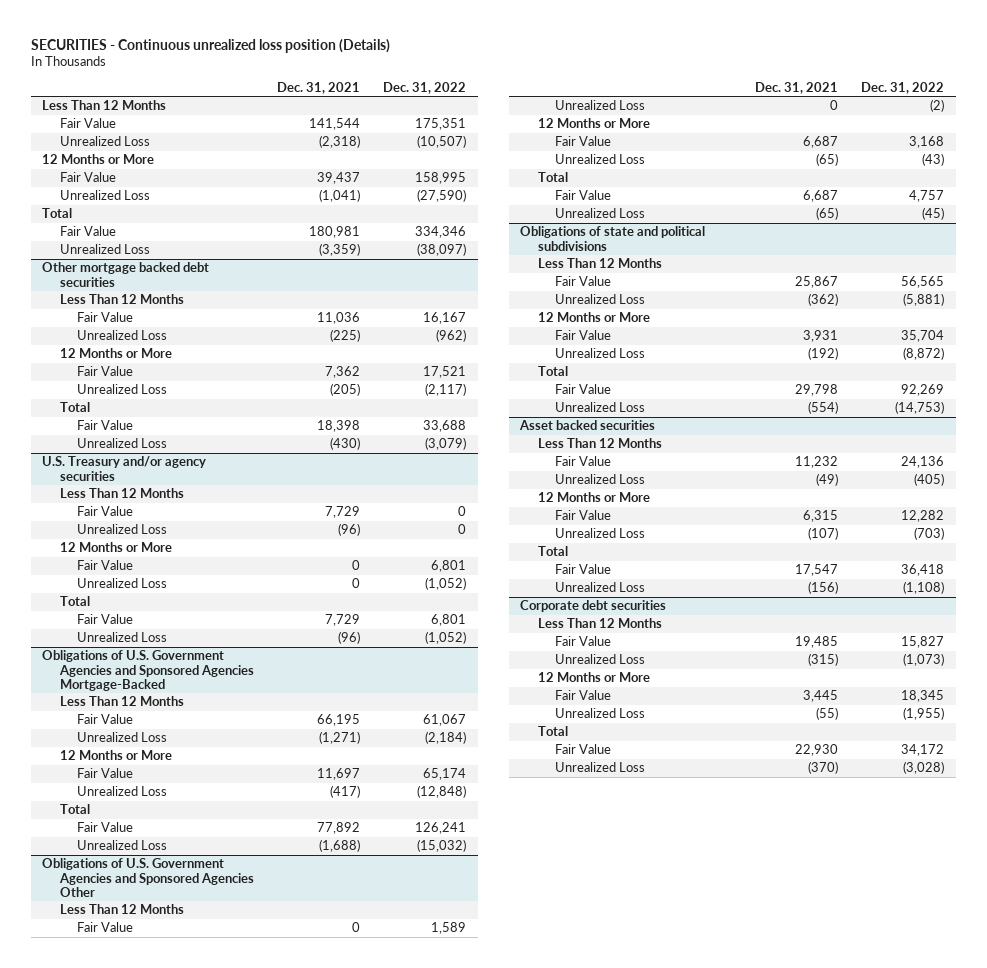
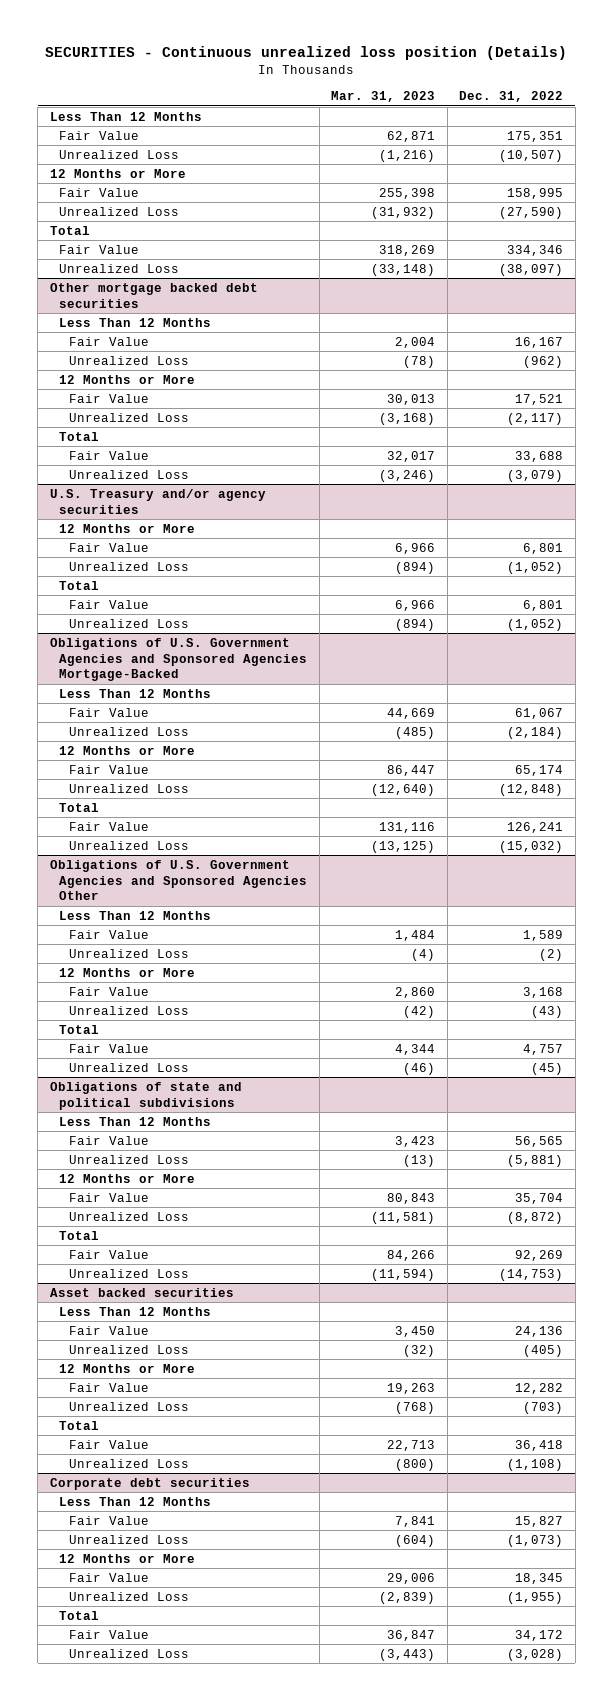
- | Dec. 31, 2021 | Dec. 31, 2022
+ | Mar. 31, 2023 | Dec. 31, 2022
@ U.S. Treasury and/or agency securities
- Less Than 12 Months
- Fair Value | 7,729 | 0
- Unrealized Loss | (96) | 0

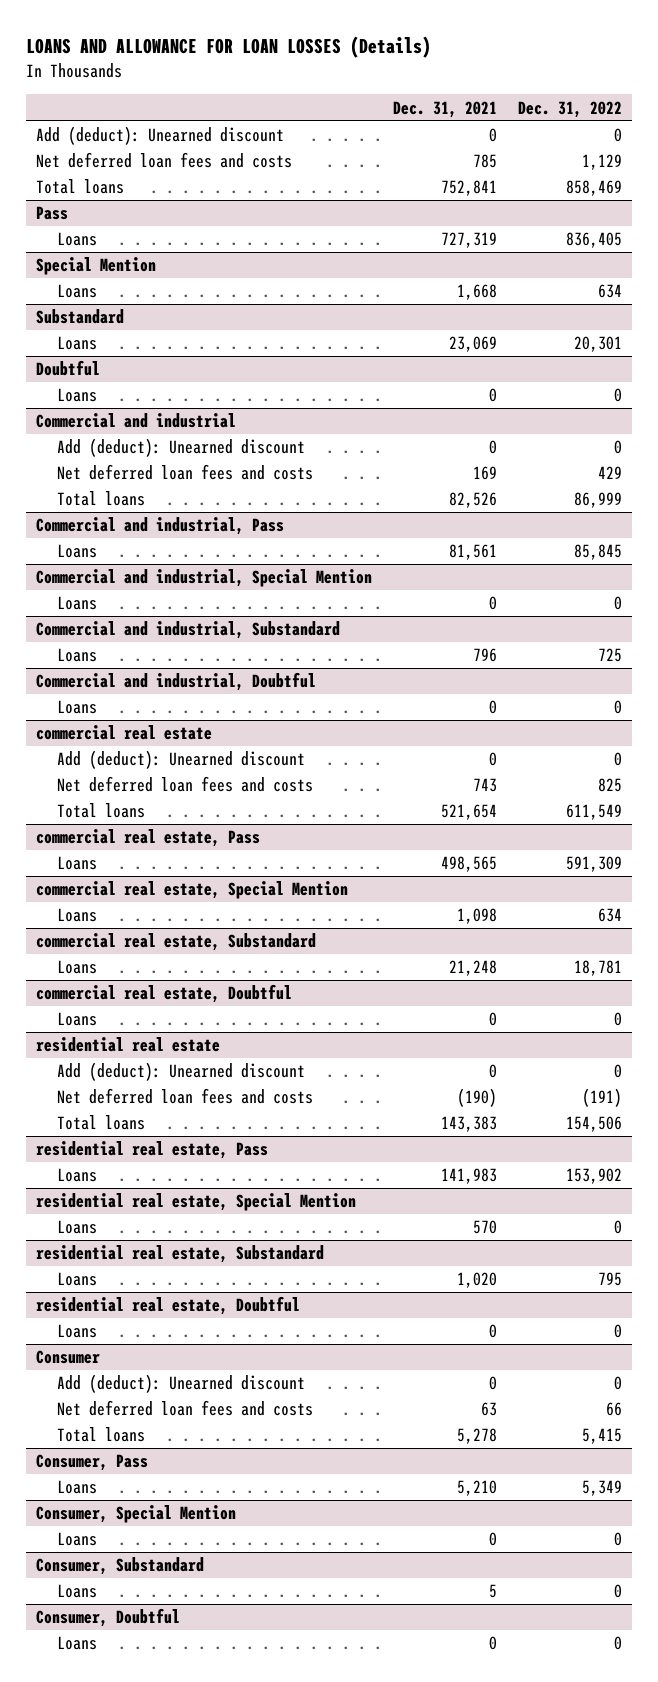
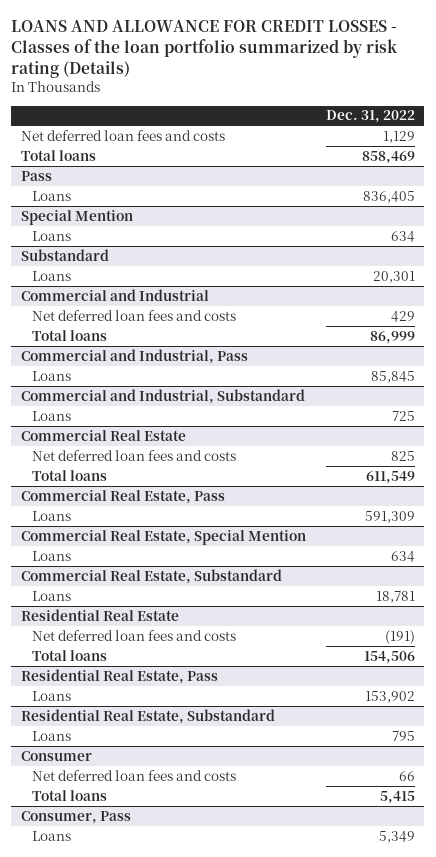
- LOANS AND ALLOWANCE FOR LOAN LOSSES (Details)
+ LOANS AND ALLOWANCE FOR CREDIT LOSSES - Classes of the loan portfolio summarized by risk rating (Details)
- | Dec. 31, 2021 | Dec. 31, 2022
+ | Dec. 31, 2022
- Add (deduct): Unearned discount | 0 | 0
- Doubtful
- Loans | 0 | 0
- Commercial and industrial
- Add (deduct): Unearned discount | 0 | 0
+ Commercial and Industrial
- Commercial and industrial, Pass
+ Commercial and Industrial, Pass
- Commercial and industrial, Special Mention
- Loans | 0 | 0
- Commercial and industrial, Substandard
+ Commercial and Industrial, Substandard
- Commercial and industrial, Doubtful
- Loans | 0 | 0
- commercial real estate
- Add (deduct): Unearned discount | 0 | 0
+ Commercial Real Estate
- commercial real estate, Pass
+ Commercial Real Estate, Pass
- commercial real estate, Special Mention
+ Commercial Real Estate, Special Mention
- commercial real estate, Substandard
+ Commercial Real Estate, Substandard
- commercial real estate, Doubtful
- Loans | 0 | 0
- residential real estate
- Add (deduct): Unearned discount | 0 | 0
+ Residential Real Estate
- residential real estate, Pass
+ Residential Real Estate, Pass
- residential real estate, Special Mention
- Loans | 570 | 0
- residential real estate, Substandard
+ Residential Real Estate, Substandard
- residential real estate, Doubtful
- Loans | 0 | 0
@ Consumer
- Add (deduct): Unearned discount | 0 | 0
- Consumer, Special Mention
- Loans | 0 | 0
- Consumer, Substandard
- Loans | 5 | 0
- Consumer, Doubtful
- Loans | 0 | 0

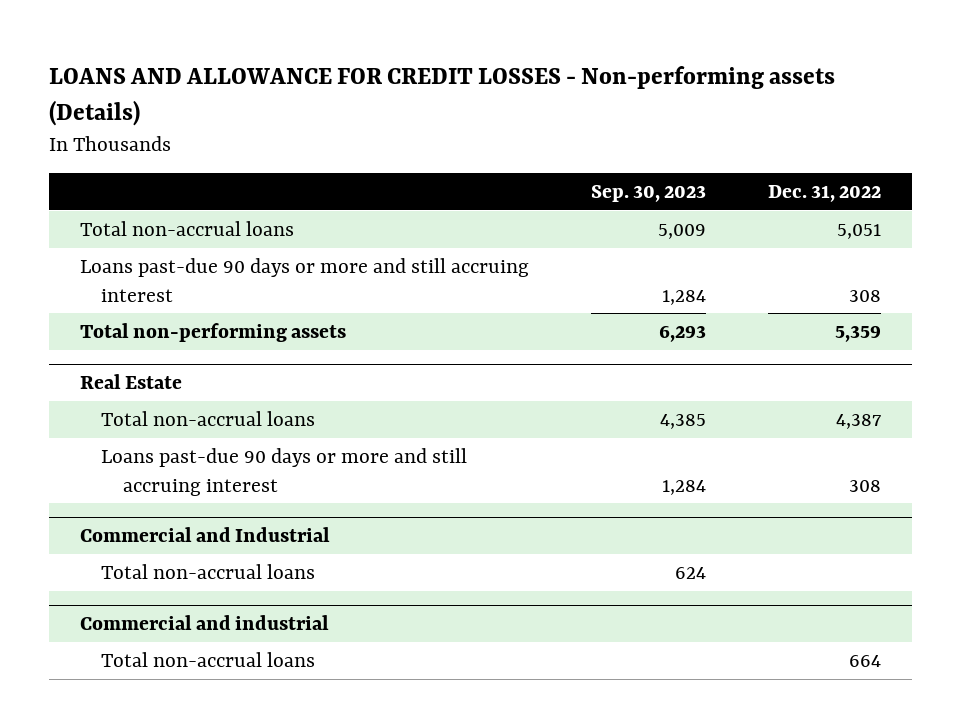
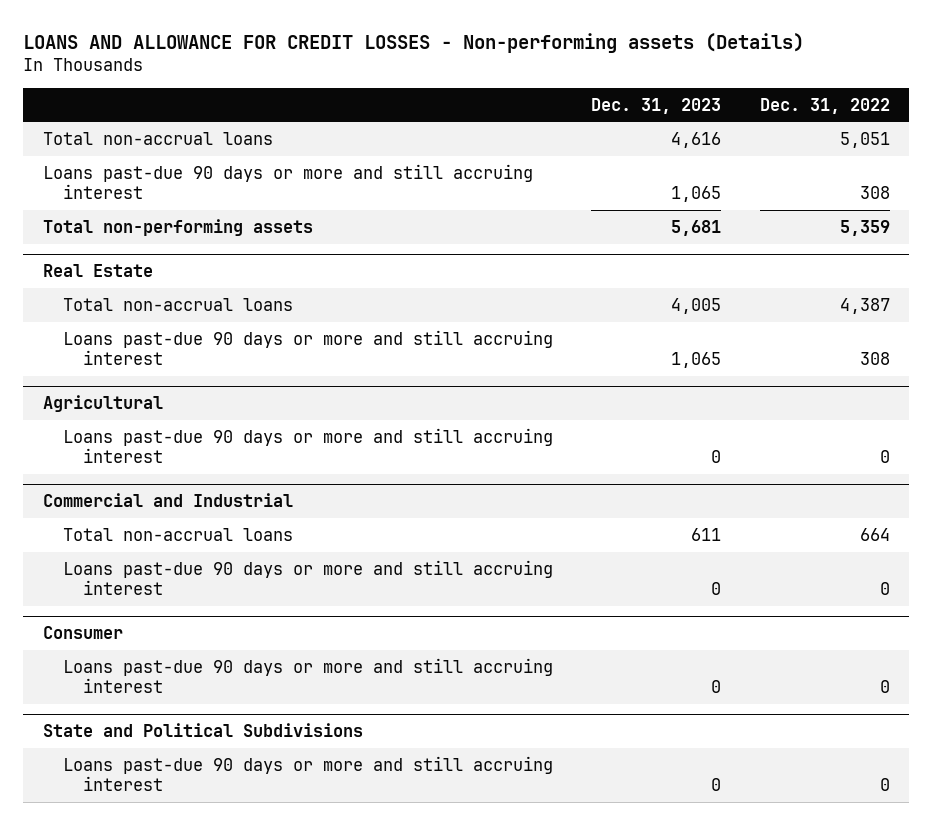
- | Sep. 30, 2023 | Dec. 31, 2022
+ | Dec. 31, 2023 | Dec. 31, 2022
+ Agricultural
+ Loans past-due 90 days or more and still accruing interest | 0 | 0
@ Commercial and Industrial
- Total non-accrual loans | 624 |
- Commercial and industrial
@ Commercial and Industrial
+ Loans past-due 90 days or more and still accruing interest | 0 | 0
+ Consumer
+ Loans past-due 90 days or more and still accruing interest | 0 | 0
+ State and Political Subdivisions
+ Loans past-due 90 days or more and still accruing interest | 0 | 0

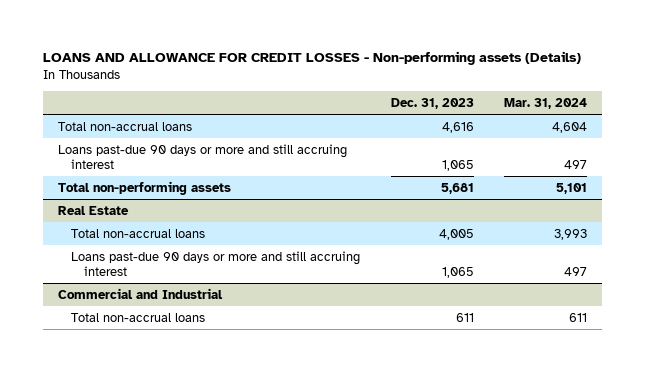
- | Dec. 31, 2023 | Dec. 31, 2022
+ | Dec. 31, 2023 | Mar. 31, 2024
- Agricultural
- Loans past-due 90 days or more and still accruing interest | 0 | 0
@ Commercial and Industrial
- Loans past-due 90 days or more and still accruing interest | 0 | 0
- Consumer
- Loans past-due 90 days or more and still accruing interest | 0 | 0
- State and Political Subdivisions
- Loans past-due 90 days or more and still accruing interest | 0 | 0

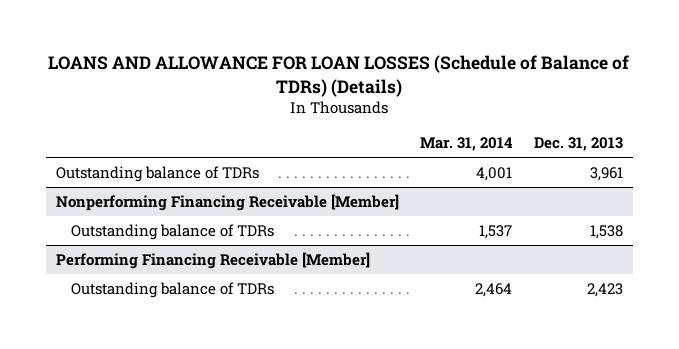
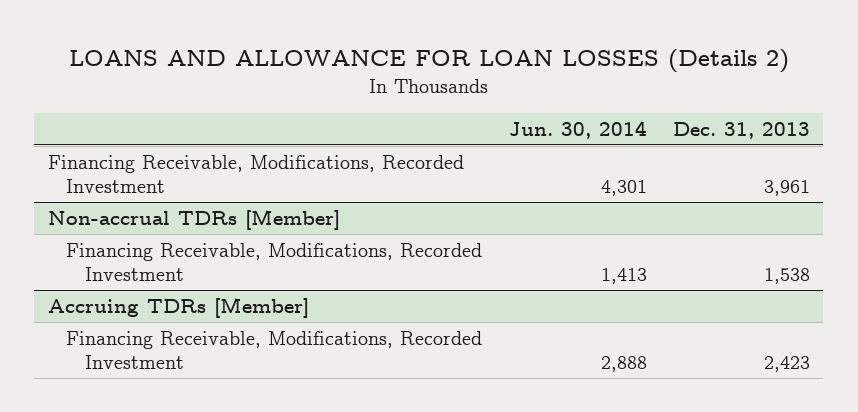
- LOANS AND ALLOWANCE FOR LOAN LOSSES (Schedule of Balance of TDRs) (Details)
+ LOANS AND ALLOWANCE FOR LOAN LOSSES (Details 2)
- | Mar. 31, 2014 | Dec. 31, 2013
+ | Jun. 30, 2014 | Dec. 31, 2013
- Outstanding balance of TDRs | 4,001 | 3,961
- Nonperforming Financing Receivable [Member]
- Outstanding balance of TDRs | 1,537 | 1,538
- Performing Financing Receivable [Member]
- Outstanding balance of TDRs | 2,464 | 2,423
+ Financing Receivable, Modifications, Recorded Investment | 4,301 | 3,961
+ Non-accrual TDRs [Member]
+ Financing Receivable, Modifications, Recorded Investment | 1,413 | 1,538
+ Accruing TDRs [Member]
+ Financing Receivable, Modifications, Recorded Investment | 2,888 | 2,423

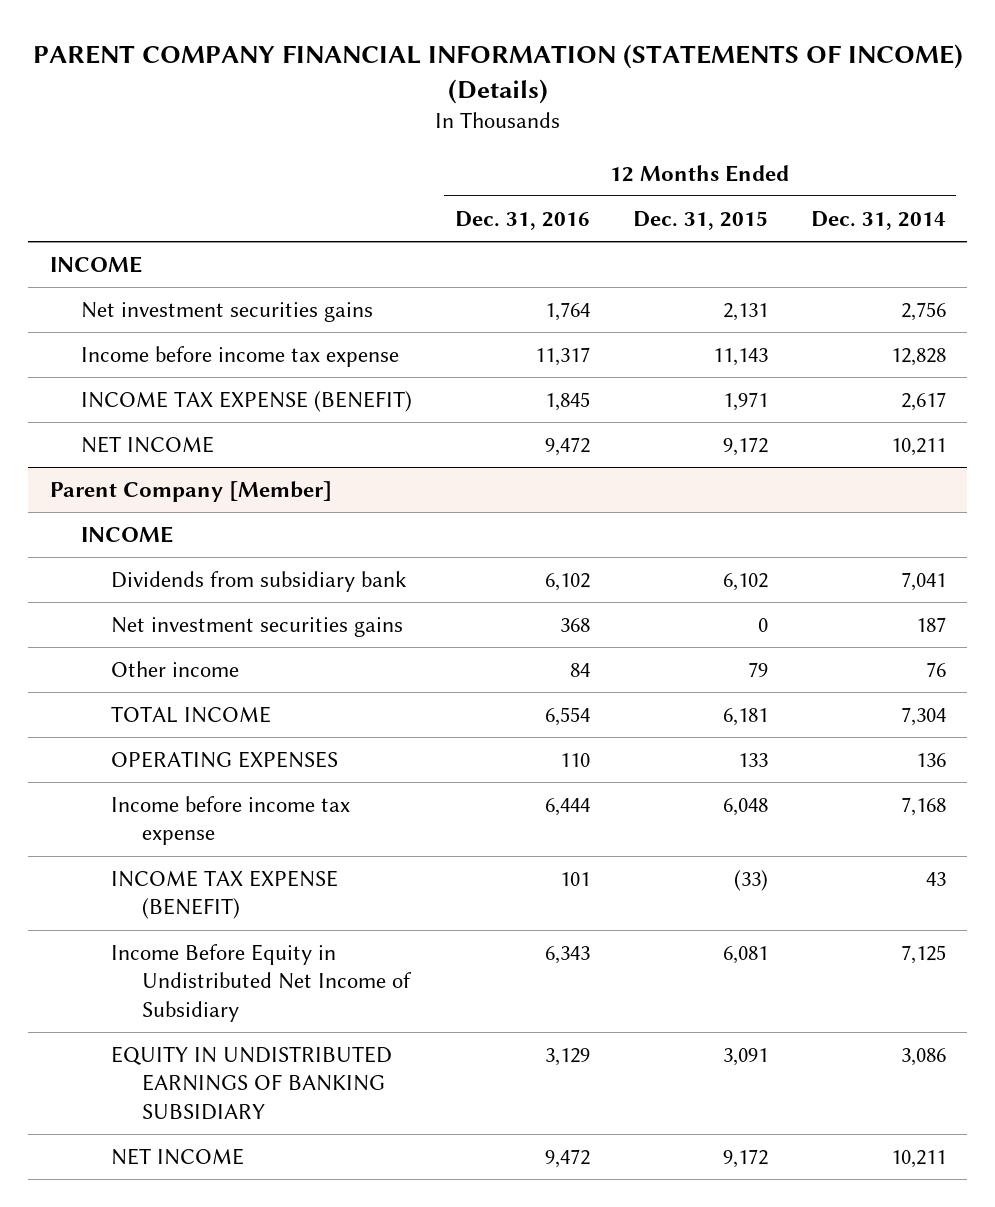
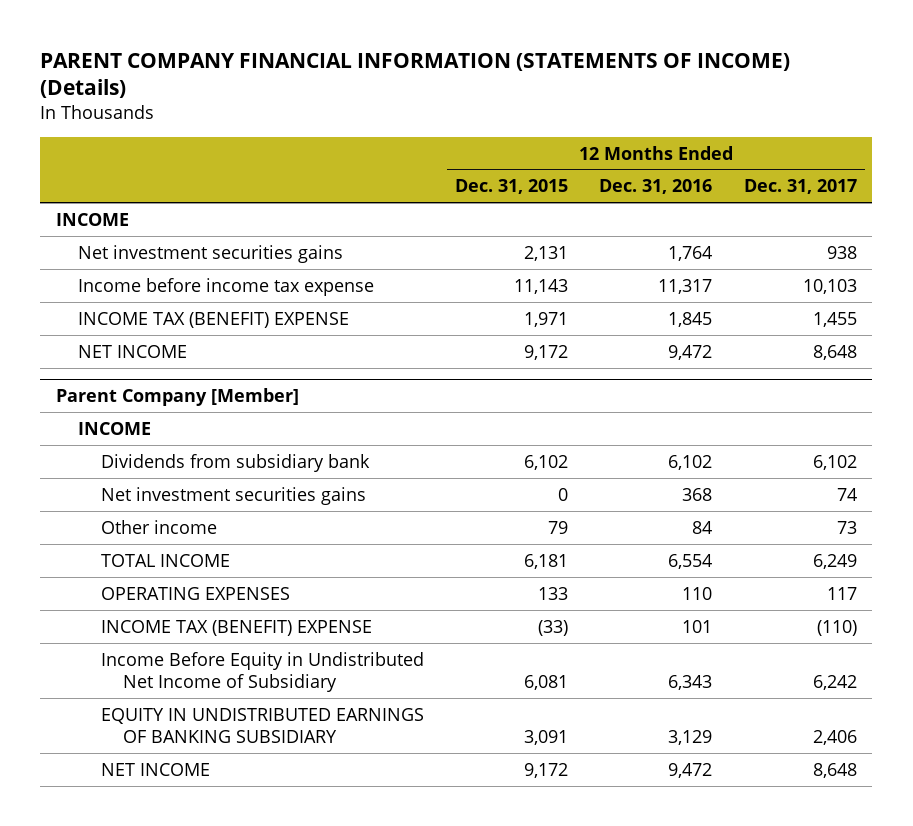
- | 12 Months Ended Dec. 31, 2016 | 12 Months Ended Dec. 31, 2015 | 12 Months Ended Dec. 31, 2014
+ | 12 Months Ended Dec. 31, 2015 | 12 Months Ended Dec. 31, 2016 | 12 Months Ended Dec. 31, 2017
- INCOME TAX EXPENSE (BENEFIT) | 1,845 | 1,971 | 2,617
+ INCOME TAX (BENEFIT) EXPENSE | 1,971 | 1,845 | 1,455
@ Parent Company [Member]
- Income before income tax expense | 6,444 | 6,048 | 7,168
- INCOME TAX EXPENSE (BENEFIT) | 101 | (33) | 43
+ INCOME TAX (BENEFIT) EXPENSE | (33) | 101 | (110)

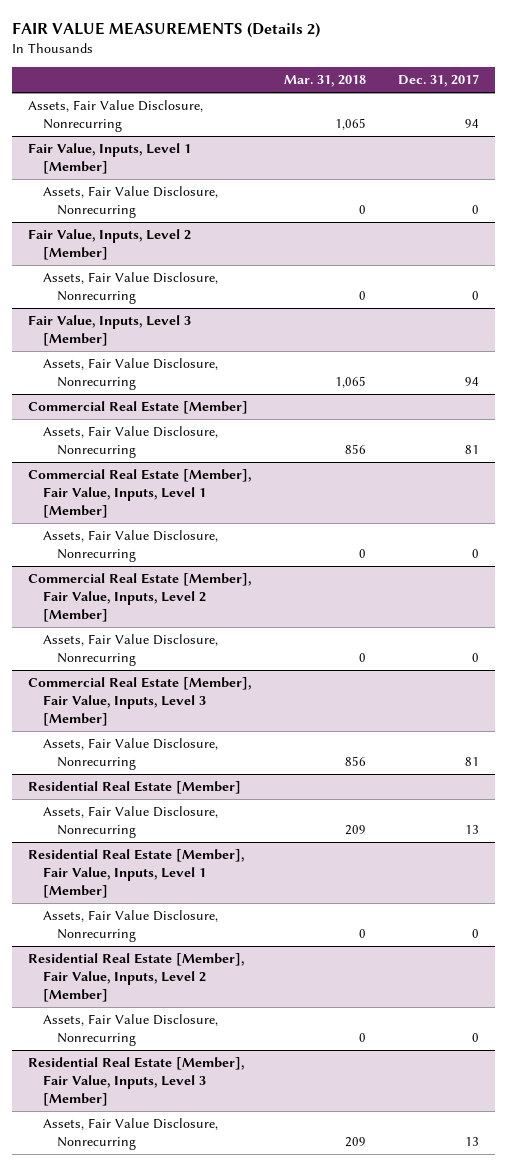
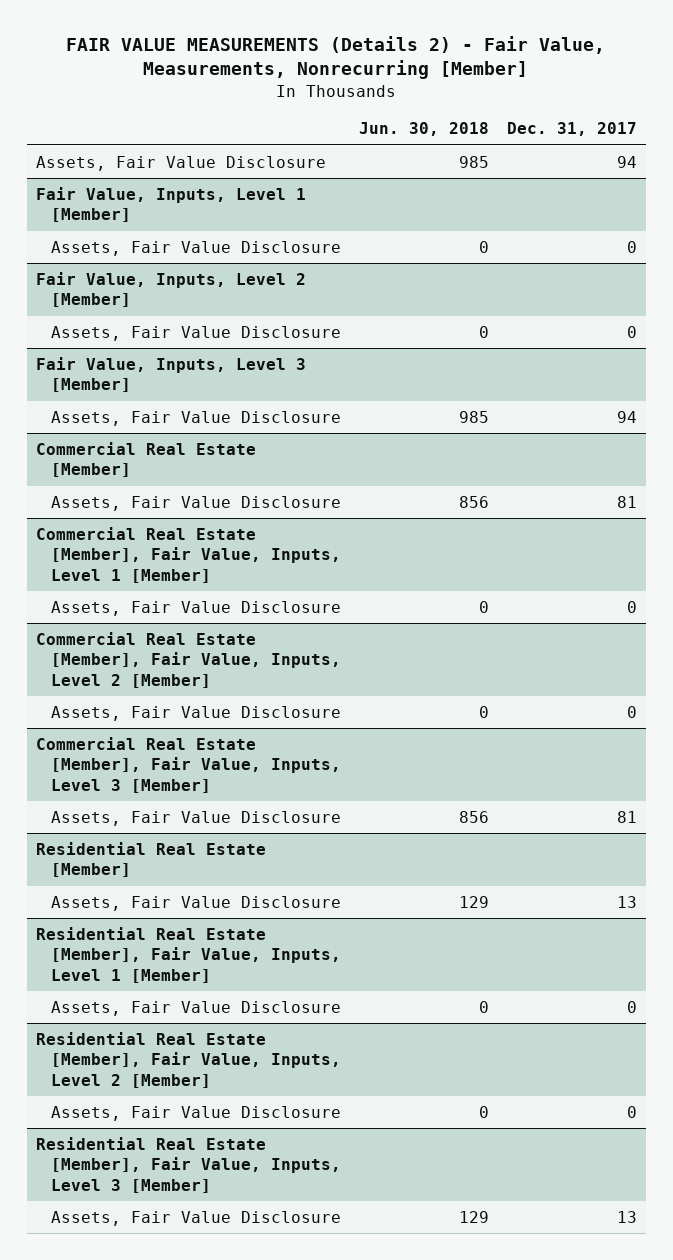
- FAIR VALUE MEASUREMENTS (Details 2)
+ FAIR VALUE MEASUREMENTS (Details 2) - Fair Value, Measurements, Nonrecurring [Member]
- | Mar. 31, 2018 | Dec. 31, 2017
+ | Jun. 30, 2018 | Dec. 31, 2017
- Assets, Fair Value Disclosure, Nonrecurring | 1,065 | 94
+ Assets, Fair Value Disclosure | 985 | 94
@ Fair Value, Inputs, Level 1 [Member]
- Assets, Fair Value Disclosure, Nonrecurring | 0 | 0
+ Assets, Fair Value Disclosure | 0 | 0
@ Fair Value, Inputs, Level 2 [Member]
- Assets, Fair Value Disclosure, Nonrecurring | 0 | 0
+ Assets, Fair Value Disclosure | 0 | 0
@ Fair Value, Inputs, Level 3 [Member]
- Assets, Fair Value Disclosure, Nonrecurring | 1,065 | 94
+ Assets, Fair Value Disclosure | 985 | 94
@ Commercial Real Estate [Member]
- Assets, Fair Value Disclosure, Nonrecurring | 856 | 81
+ Assets, Fair Value Disclosure | 856 | 81
@ Commercial Real Estate [Member], Fair Value, Inputs, Level 1 [Member]
- Assets, Fair Value Disclosure, Nonrecurring | 0 | 0
+ Assets, Fair Value Disclosure | 0 | 0
@ Commercial Real Estate [Member], Fair Value, Inputs, Level 2 [Member]
- Assets, Fair Value Disclosure, Nonrecurring | 0 | 0
+ Assets, Fair Value Disclosure | 0 | 0
@ Commercial Real Estate [Member], Fair Value, Inputs, Level 3 [Member]
- Assets, Fair Value Disclosure, Nonrecurring | 856 | 81
+ Assets, Fair Value Disclosure | 856 | 81
@ Residential Real Estate [Member]
- Assets, Fair Value Disclosure, Nonrecurring | 209 | 13
+ Assets, Fair Value Disclosure | 129 | 13
@ Residential Real Estate [Member], Fair Value, Inputs, Level 1 [Member]
- Assets, Fair Value Disclosure, Nonrecurring | 0 | 0
+ Assets, Fair Value Disclosure | 0 | 0
@ Residential Real Estate [Member], Fair Value, Inputs, Level 2 [Member]
- Assets, Fair Value Disclosure, Nonrecurring | 0 | 0
+ Assets, Fair Value Disclosure | 0 | 0
@ Residential Real Estate [Member], Fair Value, Inputs, Level 3 [Member]
- Assets, Fair Value Disclosure, Nonrecurring | 209 | 13
+ Assets, Fair Value Disclosure | 129 | 13

